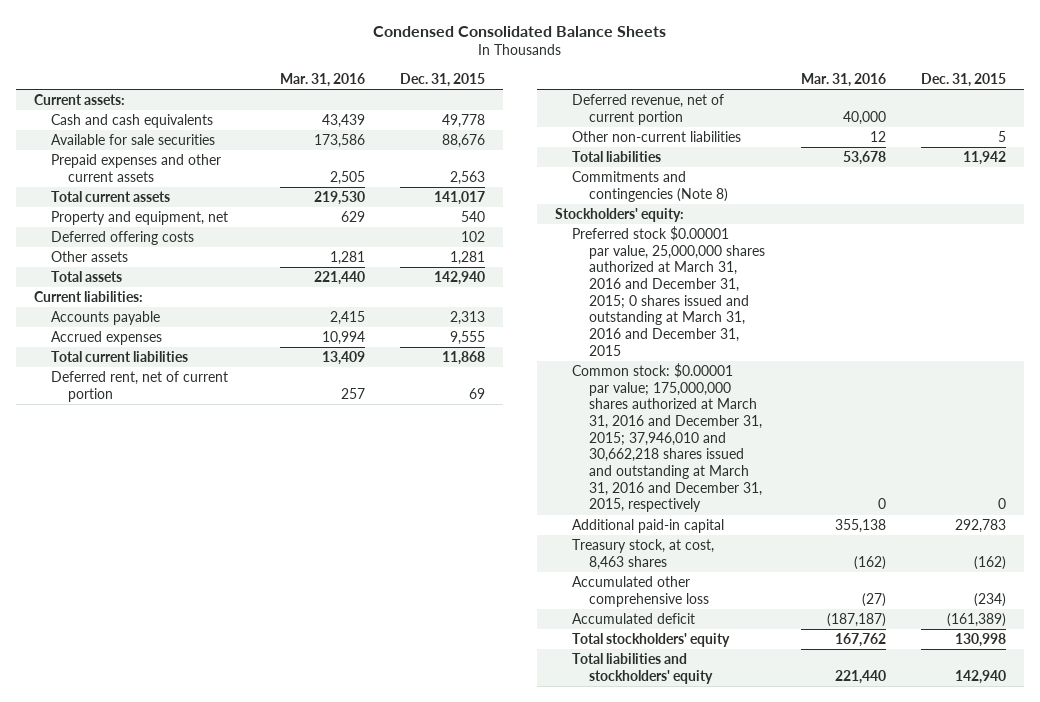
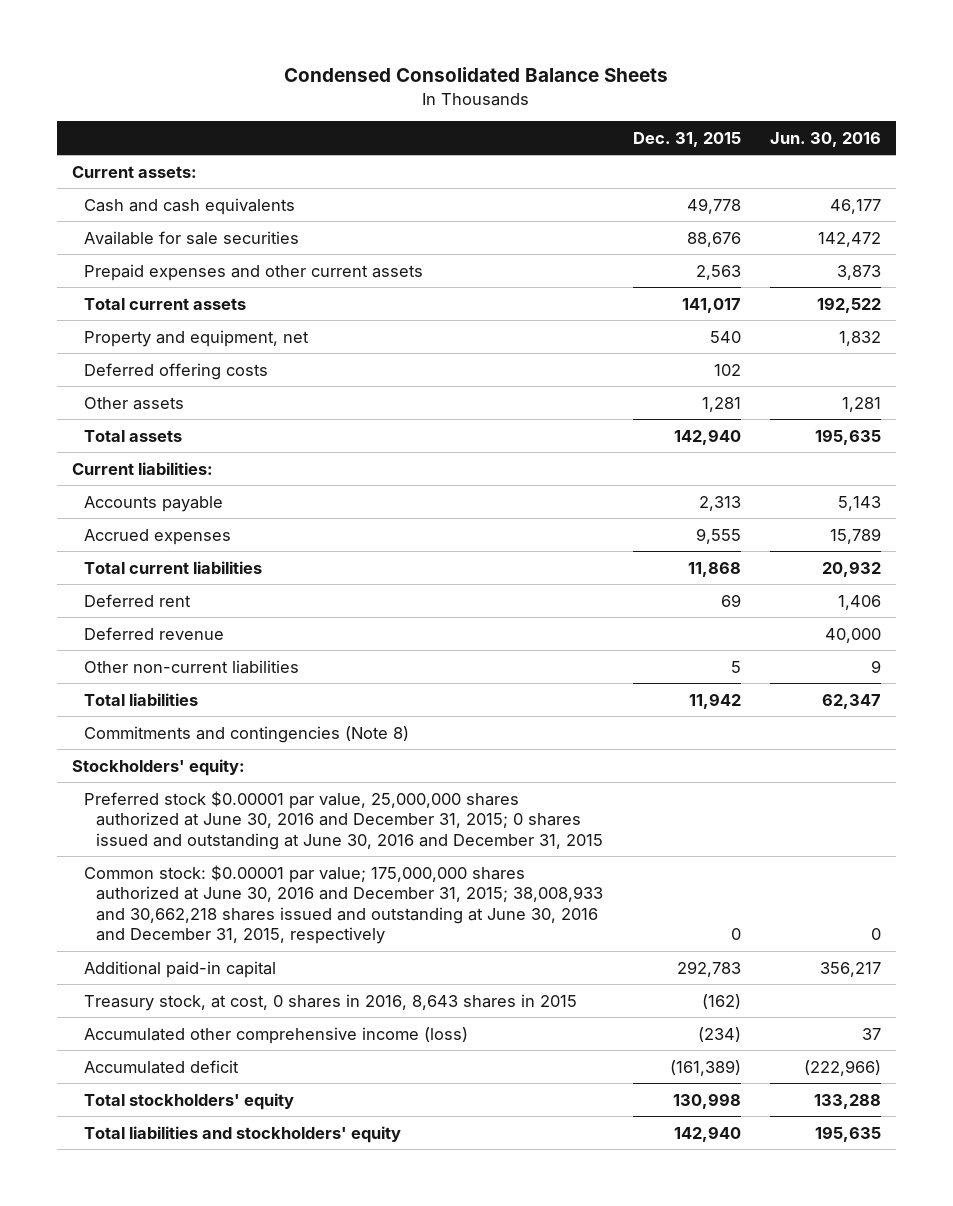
- | Mar. 31, 2016 | Dec. 31, 2015
+ | Dec. 31, 2015 | Jun. 30, 2016
- Deferred rent, net of current portion | 257 | 69
- Deferred revenue, net of current portion | 40,000 |
+ Deferred rent | 69 | 1,406
+ Deferred revenue | | 40,000
- Preferred stock $0.00001 par value, 25,000,000 shares authorized at March 31, 2016 and December 31, 2015; 0 shares issued and outstanding at March 31, 2016 and December 31, 2015
- Common stock: $0.00001 par value; 175,000,000 shares authorized at March 31, 2016 and December 31, 2015; 37,946,010 and 30,662,218 shares issued and outstanding at March 31, 2016 and December 31, 2015, respectively | 0 | 0
+ Preferred stock $0.00001 par value, 25,000,000 shares authorized at June 30, 2016 and December 31, 2015; 0 shares issued and outstanding at June 30, 2016 and December 31, 2015
+ Common stock: $0.00001 par value; 175,000,000 shares authorized at June 30, 2016 and December 31, 2015; 38,008,933 and 30,662,218 shares issued and outstanding at June 30, 2016 and December 31, 2015, respectively | 0 | 0
- Treasury stock, at cost, 8,463 shares | (162) | (162)
- Accumulated other comprehensive loss | (27) | (234)
+ Treasury stock, at cost, 0 shares in 2016, 8,643 shares in 2015 | (162) |
+ Accumulated other comprehensive income (loss) | (234) | 37

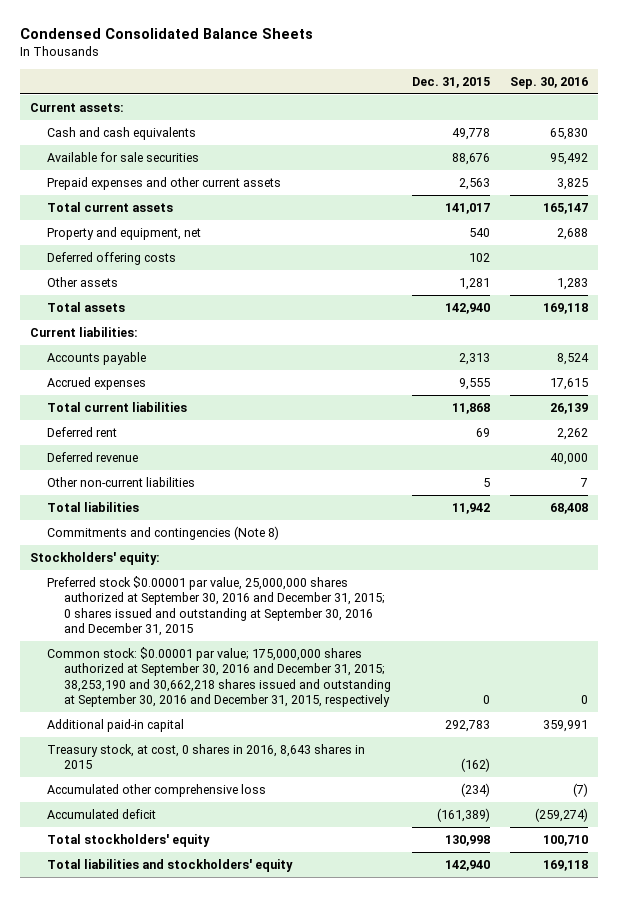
- | Dec. 31, 2015 | Jun. 30, 2016
+ | Dec. 31, 2015 | Sep. 30, 2016
- Preferred stock $0.00001 par value, 25,000,000 shares authorized at June 30, 2016 and December 31, 2015; 0 shares issued and outstanding at June 30, 2016 and December 31, 2015
- Common stock: $0.00001 par value; 175,000,000 shares authorized at June 30, 2016 and December 31, 2015; 38,008,933 and 30,662,218 shares issued and outstanding at June 30, 2016 and December 31, 2015, respectively | 0 | 0
+ Preferred stock $0.00001 par value, 25,000,000 shares authorized at September 30, 2016 and December 31, 2015; 0 shares issued and outstanding at September 30, 2016 and December 31, 2015
+ Common stock: $0.00001 par value; 175,000,000 shares authorized at September 30, 2016 and December 31, 2015; 38,253,190 and 30,662,218 shares issued and outstanding at September 30, 2016 and December 31, 2015, respectively | 0 | 0
- Accumulated other comprehensive income (loss) | (234) | 37
+ Accumulated other comprehensive loss | (234) | (7)

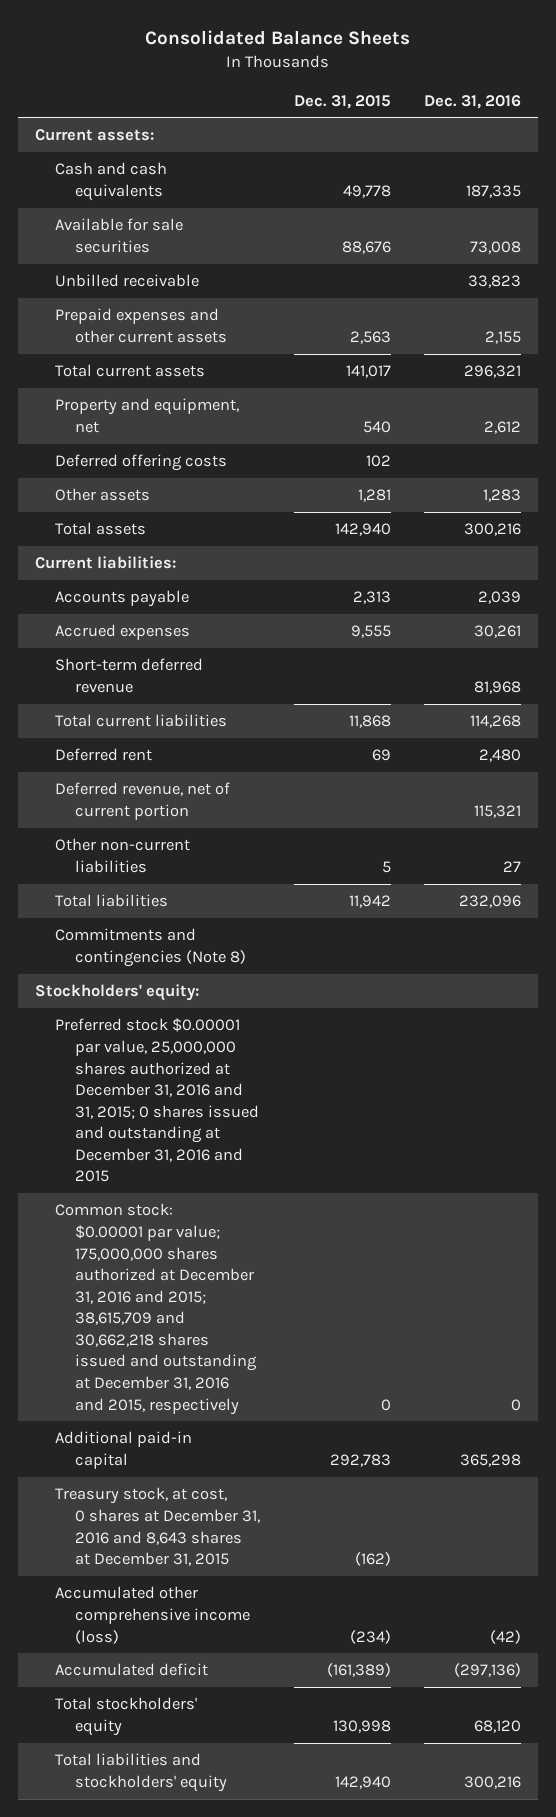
- Condensed Consolidated Balance Sheets
+ Consolidated Balance Sheets
- | Dec. 31, 2015 | Sep. 30, 2016
+ | Dec. 31, 2015 | Dec. 31, 2016
+ Unbilled receivable | | 33,823
+ Short-term deferred revenue | | 81,968
- Deferred revenue | | 40,000
+ Deferred revenue, net of current portion | | 115,321
- Preferred stock $0.00001 par value, 25,000,000 shares authorized at September 30, 2016 and December 31, 2015; 0 shares issued and outstanding at September 30, 2016 and December 31, 2015
- Common stock: $0.00001 par value; 175,000,000 shares authorized at September 30, 2016 and December 31, 2015; 38,253,190 and 30,662,218 shares issued and outstanding at September 30, 2016 and December 31, 2015, respectively | 0 | 0
+ Preferred stock $0.00001 par value, 25,000,000 shares authorized at December 31, 2016 and 31, 2015; 0 shares issued and outstanding at December 31, 2016 and 2015
+ Common stock: $0.00001 par value; 175,000,000 shares authorized at December 31, 2016 and 2015; 38,615,709 and 30,662,218 shares issued and outstanding at December 31, 2016 and 2015, respectively | 0 | 0
- Treasury stock, at cost, 0 shares in 2016, 8,643 shares in 2015 | (162) |
- Accumulated other comprehensive loss | (234) | (7)
+ Treasury stock, at cost, 0 shares at December 31, 2016 and 8,643 shares at December 31, 2015 | (162) |
+ Accumulated other comprehensive income (loss) | (234) | (42)

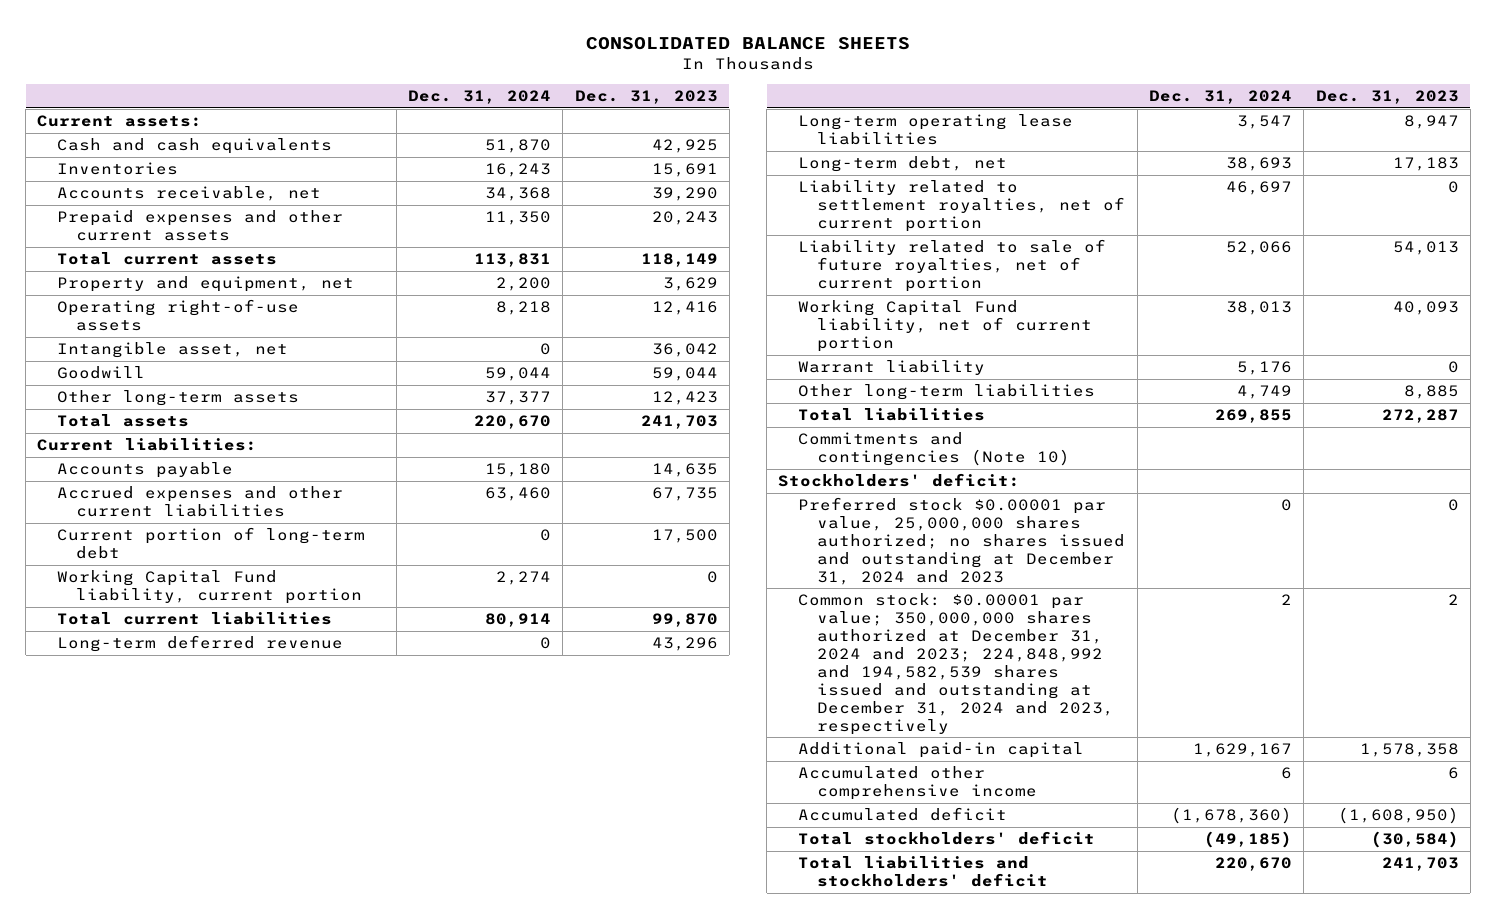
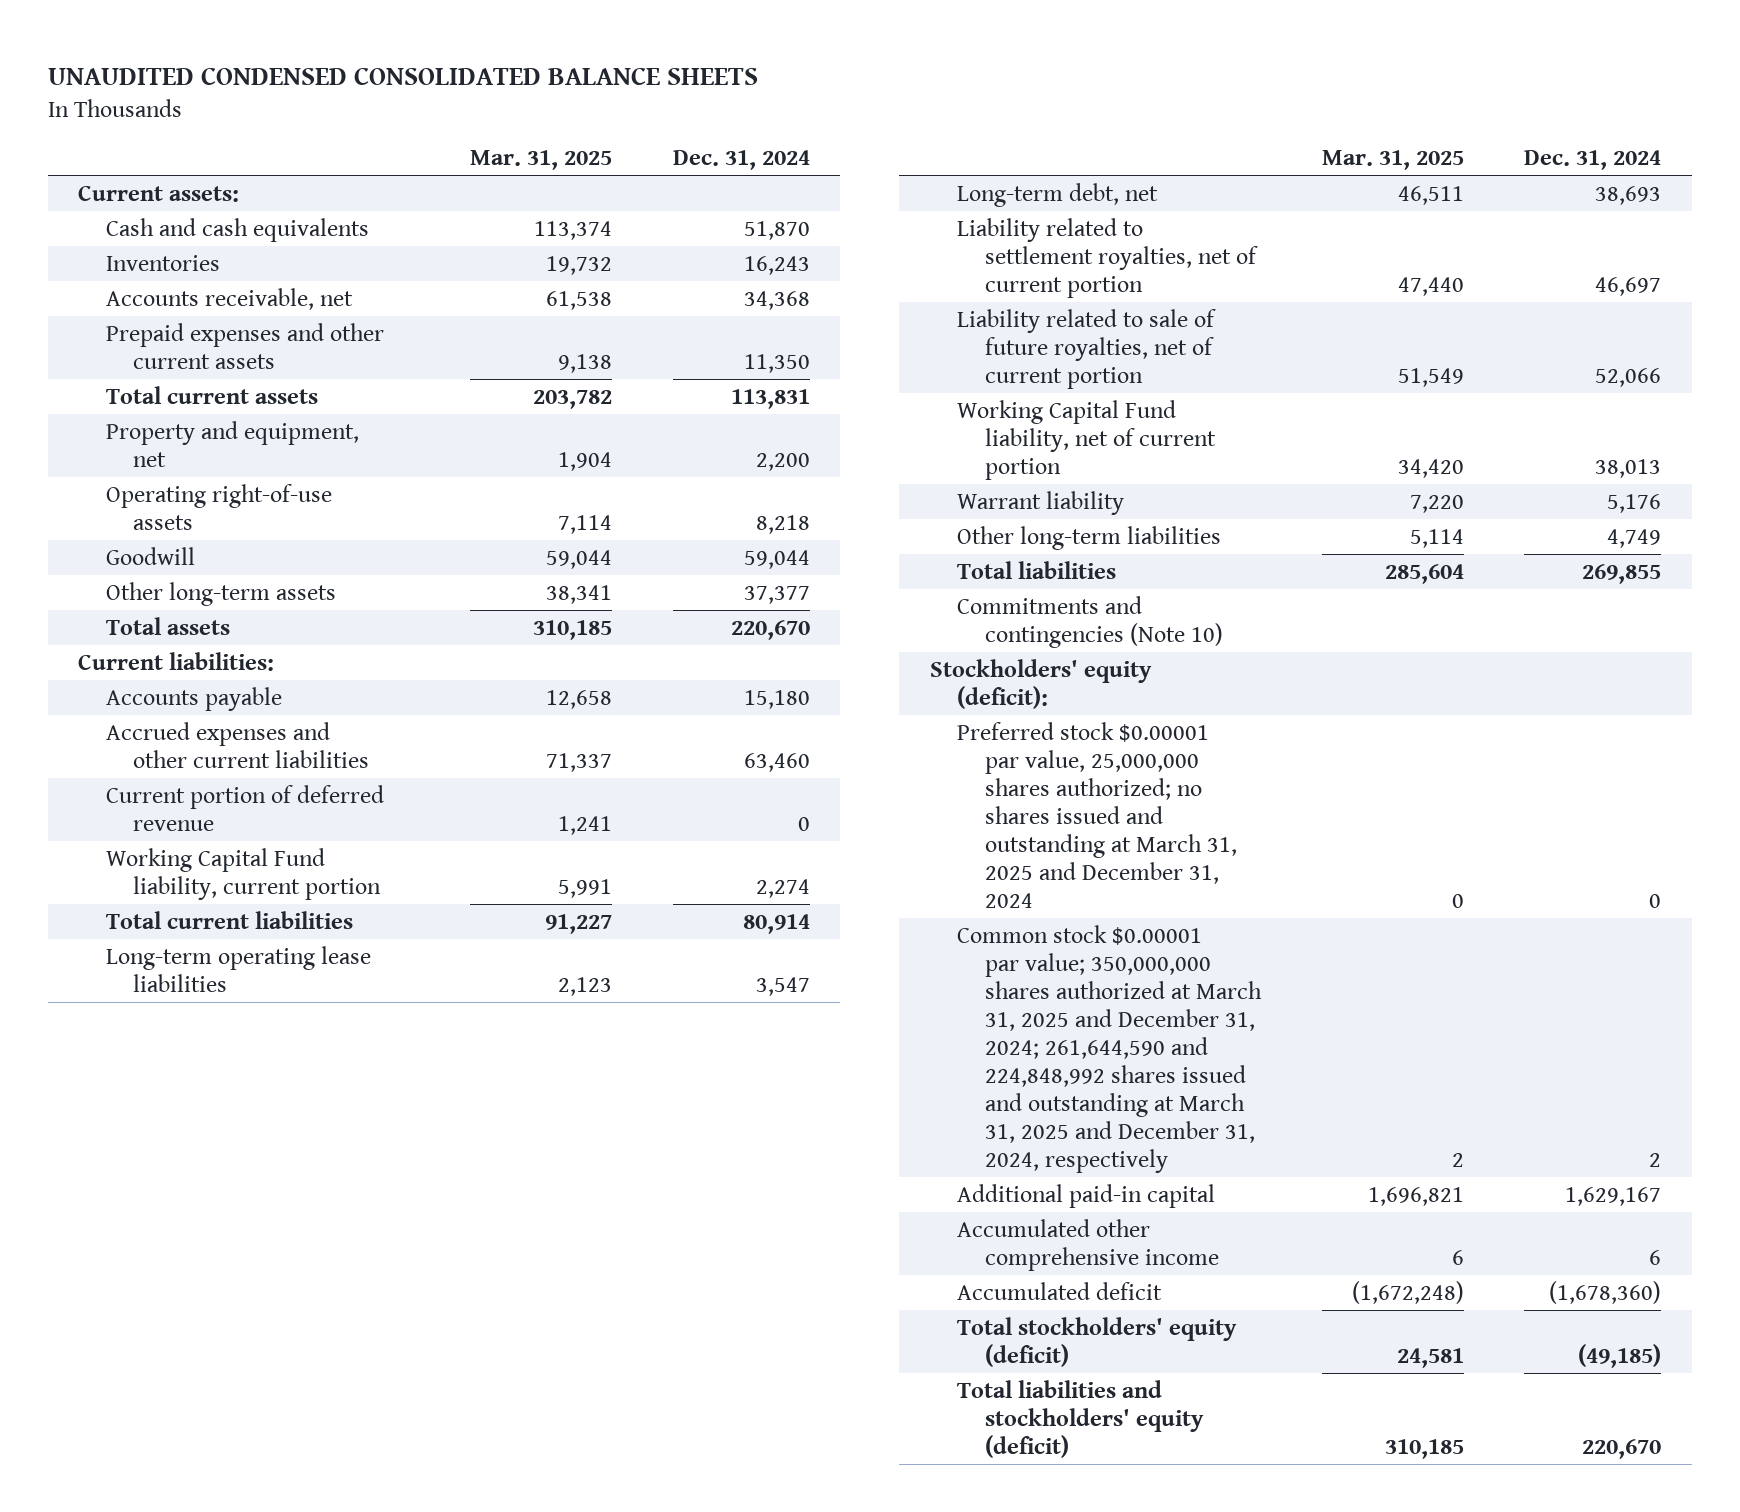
- CONSOLIDATED BALANCE SHEETS
+ UNAUDITED CONDENSED CONSOLIDATED BALANCE SHEETS
- | Dec. 31, 2024 | Dec. 31, 2023
+ | Mar. 31, 2025 | Dec. 31, 2024
- Intangible asset, net | 0 | 36,042
- Current portion of long-term debt | 0 | 17,500
+ Current portion of deferred revenue | 1,241 | 0
- Long-term deferred revenue | 0 | 43,296
- Stockholders' deficit:
- Preferred stock $0.00001 par value, 25,000,000 shares authorized; no shares issued and outstanding at December 31, 2024 and 2023 | 0 | 0
- Common stock: $0.00001 par value; 350,000,000 shares authorized at December 31, 2024 and 2023; 224,848,992 and 194,582,539 shares issued and outstanding at December 31, 2024 and 2023, respectively | 2 | 2
+ Stockholders' equity (deficit):
+ Preferred stock $0.00001 par value, 25,000,000 shares authorized; no shares issued and outstanding at March 31, 2025 and December 31, 2024 | 0 | 0
+ Common stock $0.00001 par value; 350,000,000 shares authorized at March 31, 2025 and December 31, 2024; 261,644,590 and 224,848,992 shares issued and outstanding at March 31, 2025 and December 31, 2024, respectively | 2 | 2
- Total stockholders' deficit | (49,185) | (30,584)
- Total liabilities and stockholders' deficit | 220,670 | 241,703
+ Total stockholders' equity (deficit) | 24,581 | (49,185)
+ Total liabilities and stockholders' equity (deficit) | 310,185 | 220,670

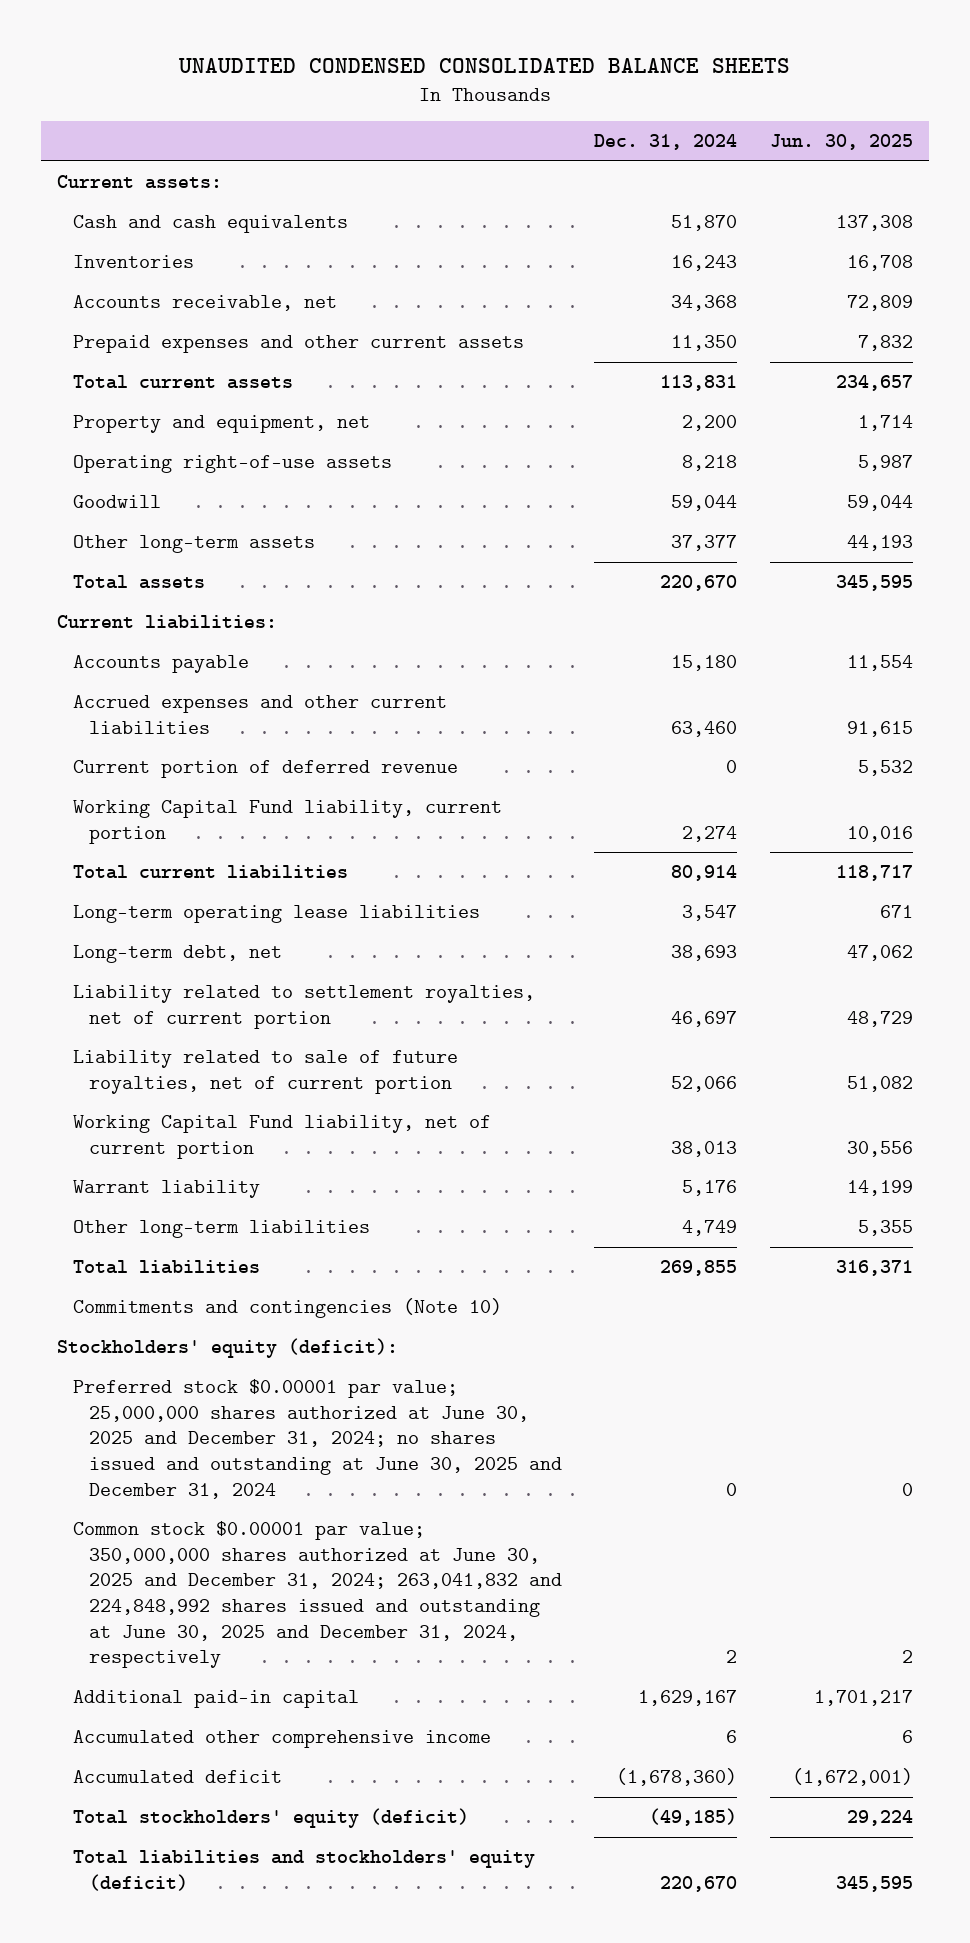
- | Mar. 31, 2025 | Dec. 31, 2024
+ | Dec. 31, 2024 | Jun. 30, 2025
- Preferred stock $0.00001 par value, 25,000,000 shares authorized; no shares issued and outstanding at March 31, 2025 and December 31, 2024 | 0 | 0
- Common stock $0.00001 par value; 350,000,000 shares authorized at March 31, 2025 and December 31, 2024; 261,644,590 and 224,848,992 shares issued and outstanding at March 31, 2025 and December 31, 2024, respectively | 2 | 2
+ Preferred stock $0.00001 par value; 25,000,000 shares authorized at June 30, 2025 and December 31, 2024; no shares issued and outstanding at June 30, 2025 and December 31, 2024 | 0 | 0
+ Common stock $0.00001 par value; 350,000,000 shares authorized at June 30, 2025 and December 31, 2024; 263,041,832 and 224,848,992 shares issued and outstanding at June 30, 2025 and December 31, 2024, respectively | 2 | 2

